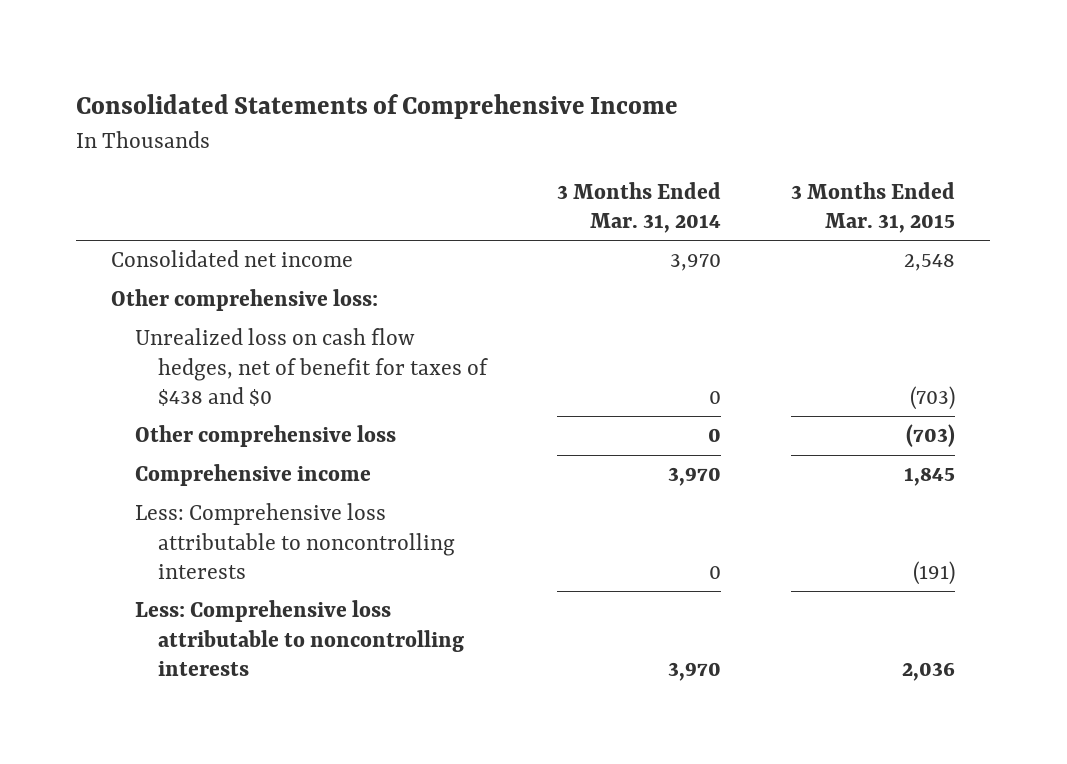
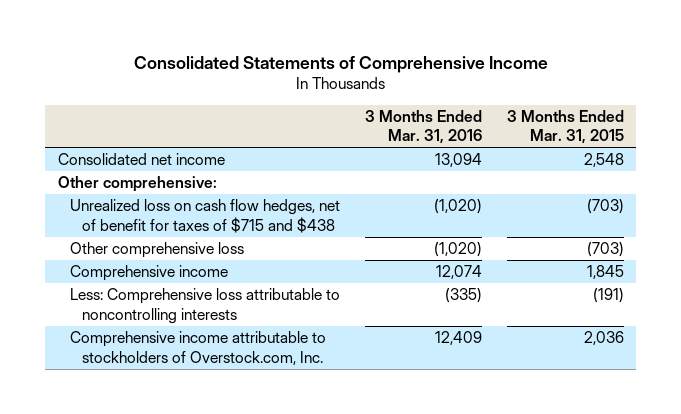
- | 3 Months Ended Mar. 31, 2014 | 3 Months Ended Mar. 31, 2015
+ | 3 Months Ended Mar. 31, 2016 | 3 Months Ended Mar. 31, 2015
- Other comprehensive loss:
- Unrealized loss on cash flow hedges, net of benefit for taxes of $438 and $0 | 0 | (703)
+ Other comprehensive:
+ Unrealized loss on cash flow hedges, net of benefit for taxes of $715 and $438 | (1,020) | (703)
- Less: Comprehensive loss attributable to noncontrolling interests | 3,970 | 2,036
+ Comprehensive income attributable to stockholders of Overstock.com, Inc. | 12,409 | 2,036

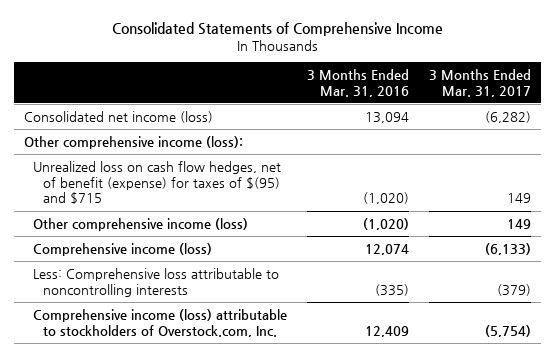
- | 3 Months Ended Mar. 31, 2016 | 3 Months Ended Mar. 31, 2015
+ | 3 Months Ended Mar. 31, 2016 | 3 Months Ended Mar. 31, 2017
- Consolidated net income | 13,094 | 2,548
- Other comprehensive:
- Unrealized loss on cash flow hedges, net of benefit for taxes of $715 and $438 | (1,020) | (703)
- Other comprehensive loss | (1,020) | (703)
- Comprehensive income | 12,074 | 1,845
+ Consolidated net income (loss) | 13,094 | (6,282)
+ Other comprehensive income (loss):
+ Unrealized loss on cash flow hedges, net of benefit (expense) for taxes of $(95) and $715 | (1,020) | 149
+ Other comprehensive income (loss) | (1,020) | 149
+ Comprehensive income (loss) | 12,074 | (6,133)
- Comprehensive income attributable to stockholders of Overstock.com, Inc. | 12,409 | 2,036
+ Comprehensive income (loss) attributable to stockholders of Overstock.com, Inc. | 12,409 | (5,754)

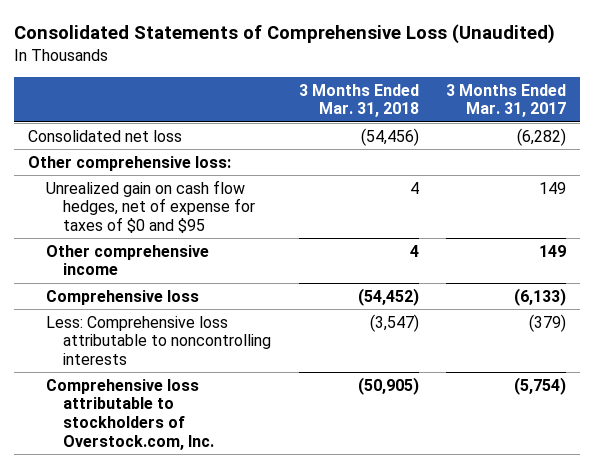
- Consolidated Statements of Comprehensive Income
+ Consolidated Statements of Comprehensive Loss (Unaudited)
- | 3 Months Ended Mar. 31, 2016 | 3 Months Ended Mar. 31, 2017
+ | 3 Months Ended Mar. 31, 2018 | 3 Months Ended Mar. 31, 2017
- Consolidated net income (loss) | 13,094 | (6,282)
- Other comprehensive income (loss):
- Unrealized loss on cash flow hedges, net of benefit (expense) for taxes of $(95) and $715 | (1,020) | 149
- Other comprehensive income (loss) | (1,020) | 149
- Comprehensive income (loss) | 12,074 | (6,133)
+ Consolidated net loss | (54,456) | (6,282)
+ Other comprehensive loss:
+ Unrealized gain on cash flow hedges, net of expense for taxes of $0 and $95 | 4 | 149
+ Other comprehensive income | 4 | 149
+ Comprehensive loss | (54,452) | (6,133)
- Comprehensive income (loss) attributable to stockholders of Overstock.com, Inc. | 12,409 | (5,754)
+ Comprehensive loss attributable to stockholders of Overstock.com, Inc. | (50,905) | (5,754)

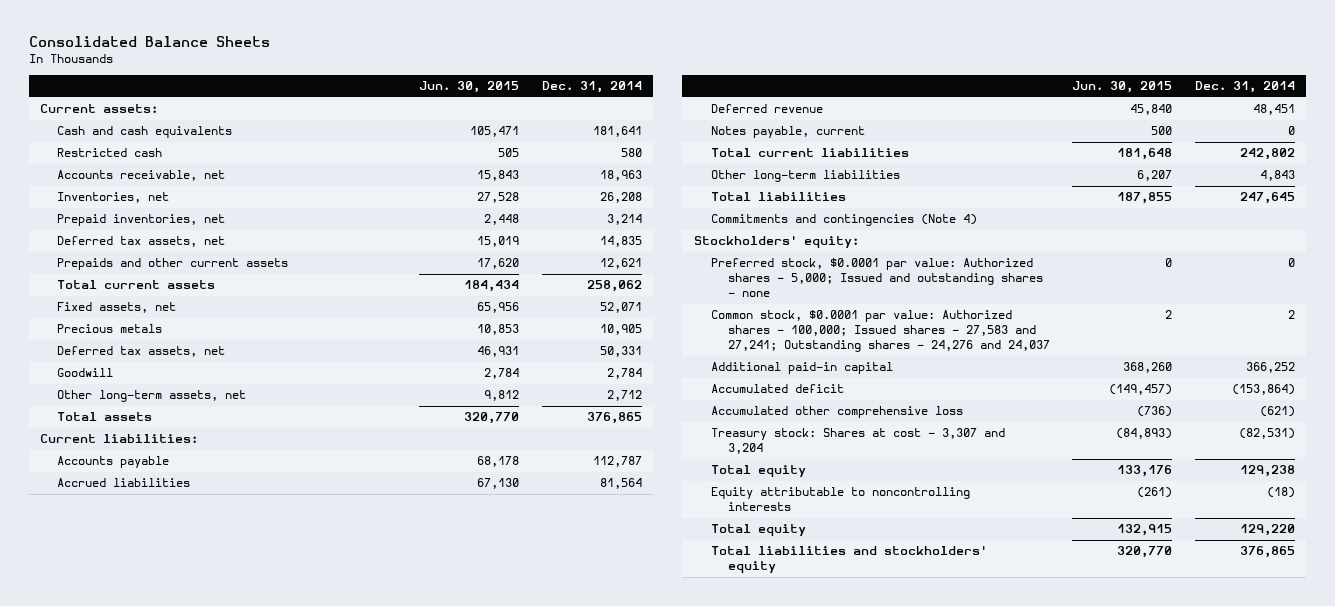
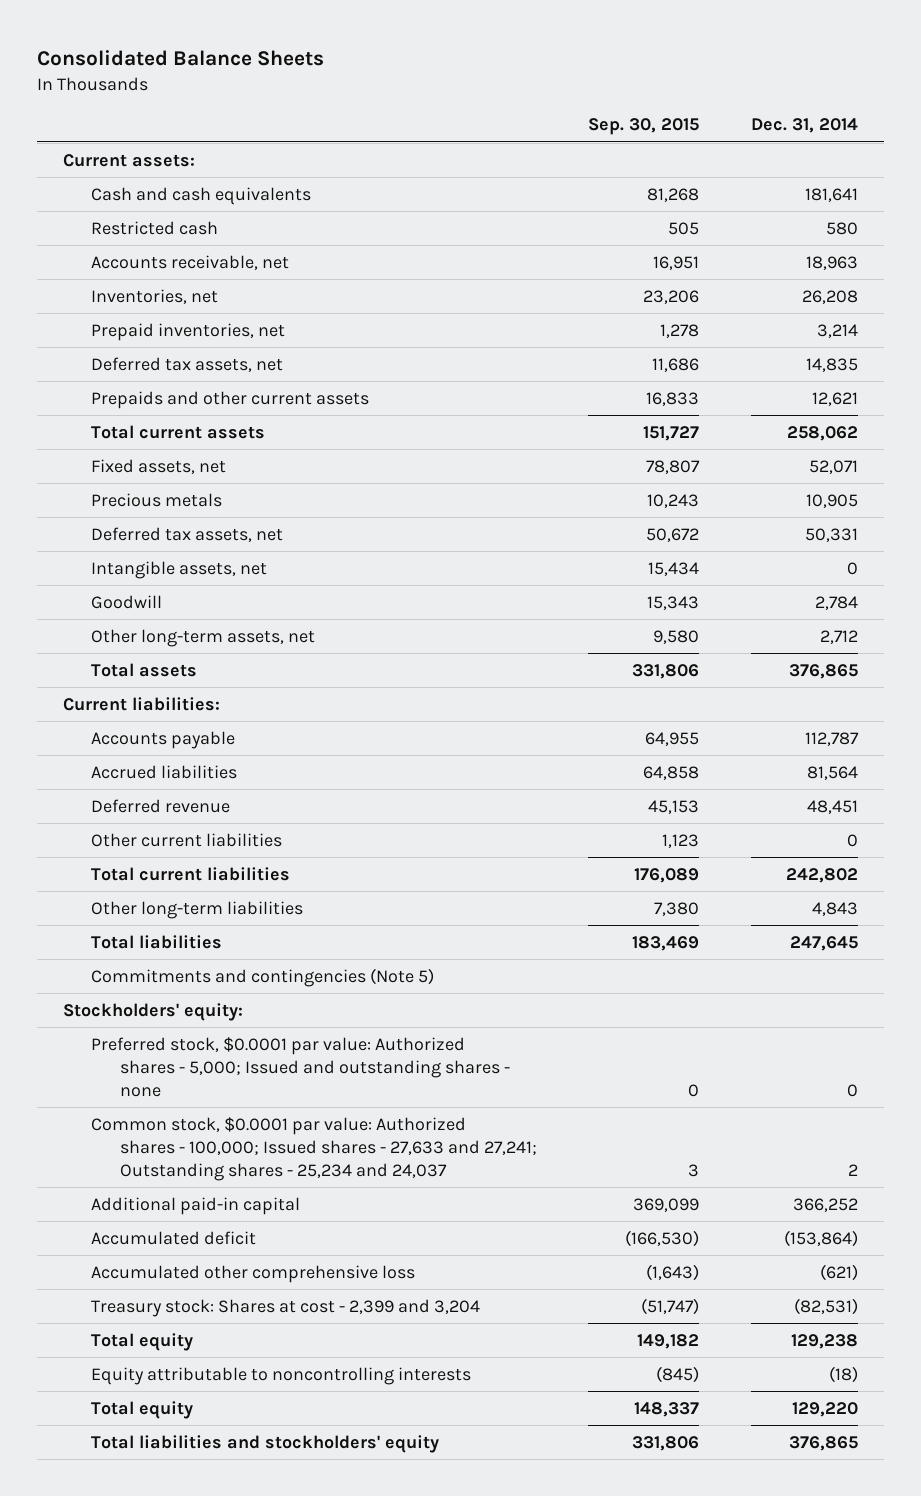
- | Jun. 30, 2015 | Dec. 31, 2014
+ | Sep. 30, 2015 | Dec. 31, 2014
+ Intangible assets, net | 15,434 | 0
- Notes payable, current | 500 | 0
+ Other current liabilities | 1,123 | 0
- Commitments and contingencies (Note 4)
+ Commitments and contingencies (Note 5)
- Common stock, $0.0001 par value: Authorized shares - 100,000; Issued shares - 27,583 and 27,241; Outstanding shares - 24,276 and 24,037 | 2 | 2
+ Common stock, $0.0001 par value: Authorized shares - 100,000; Issued shares - 27,633 and 27,241; Outstanding shares - 25,234 and 24,037 | 3 | 2
- Treasury stock: Shares at cost - 3,307 and 3,204 | (84,893) | (82,531)
+ Treasury stock: Shares at cost - 2,399 and 3,204 | (51,747) | (82,531)

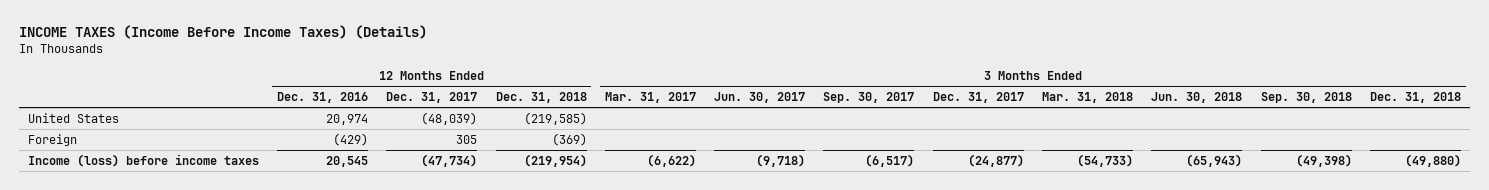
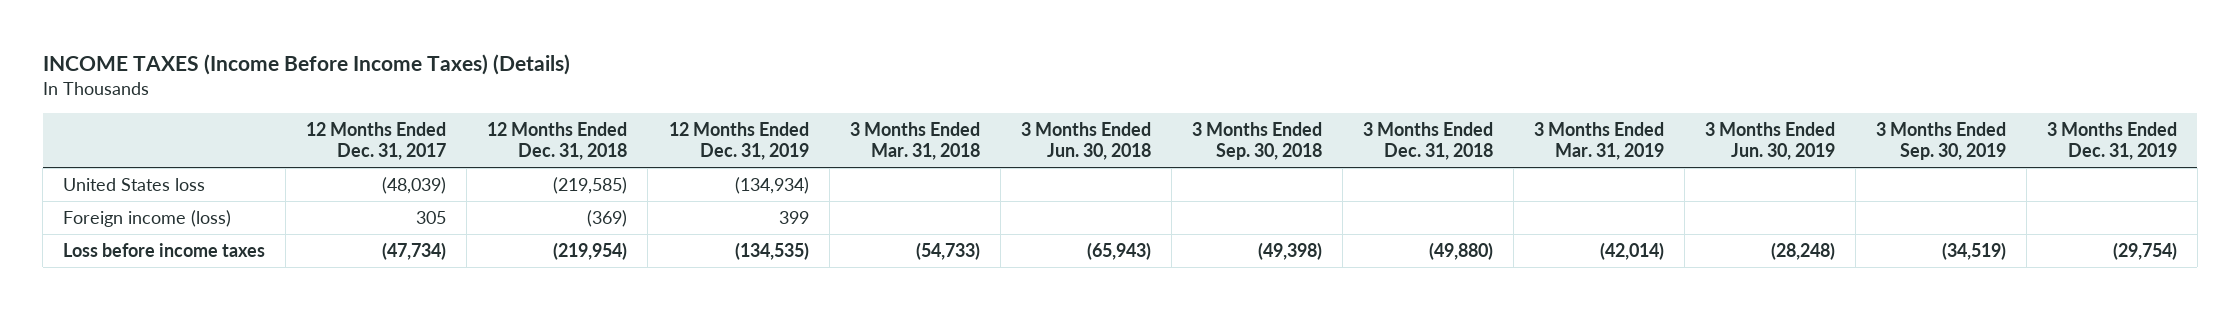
- | 12 Months Ended Dec. 31, 2016 | 12 Months Ended Dec. 31, 2017 | 12 Months Ended Dec. 31, 2018 | 3 Months Ended Mar. 31, 2017 | 3 Months Ended Jun. 30, 2017 | 3 Months Ended Sep. 30, 2017 | 3 Months Ended Dec. 31, 2017 | 3 Months Ended Mar. 31, 2018 | 3 Months Ended Jun. 30, 2018 | 3 Months Ended Sep. 30, 2018 | 3 Months Ended Dec. 31, 2018
+ | 12 Months Ended Dec. 31, 2017 | 12 Months Ended Dec. 31, 2018 | 12 Months Ended Dec. 31, 2019 | 3 Months Ended Mar. 31, 2018 | 3 Months Ended Jun. 30, 2018 | 3 Months Ended Sep. 30, 2018 | 3 Months Ended Dec. 31, 2018 | 3 Months Ended Mar. 31, 2019 | 3 Months Ended Jun. 30, 2019 | 3 Months Ended Sep. 30, 2019 | 3 Months Ended Dec. 31, 2019
- United States | 20,974 | (48,039) | (219,585) | | | | | | | |
- Foreign | (429) | 305 | (369) | | | | | | | |
- Income (loss) before income taxes | 20,545 | (47,734) | (219,954) | (6,622) | (9,718) | (6,517) | (24,877) | (54,733) | (65,943) | (49,398) | (49,880)
+ United States loss | (48,039) | (219,585) | (134,934) | | | | | | | |
+ Foreign income (loss) | 305 | (369) | 399 | | | | | | | |
+ Loss before income taxes | (47,734) | (219,954) | (134,535) | (54,733) | (65,943) | (49,398) | (49,880) | (42,014) | (28,248) | (34,519) | (29,754)

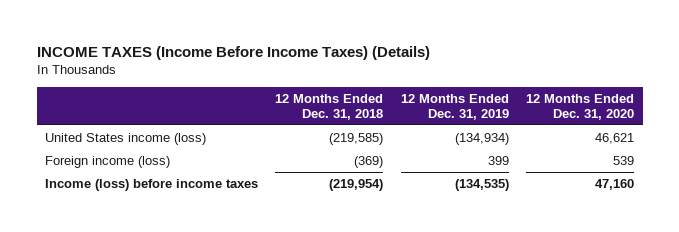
- | 12 Months Ended Dec. 31, 2017 | 12 Months Ended Dec. 31, 2018 | 12 Months Ended Dec. 31, 2019 | 3 Months Ended Mar. 31, 2018 | 3 Months Ended Jun. 30, 2018 | 3 Months Ended Sep. 30, 2018 | 3 Months Ended Dec. 31, 2018 | 3 Months Ended Mar. 31, 2019 | 3 Months Ended Jun. 30, 2019 | 3 Months Ended Sep. 30, 2019 | 3 Months Ended Dec. 31, 2019
+ | 12 Months Ended Dec. 31, 2018 | 12 Months Ended Dec. 31, 2019 | 12 Months Ended Dec. 31, 2020
- United States loss | (48,039) | (219,585) | (134,934) | | | | | | | |
+ United States income (loss) | (219,585) | (134,934) | 46,621
- Loss before income taxes | (47,734) | (219,954) | (134,535) | (54,733) | (65,943) | (49,398) | (49,880) | (42,014) | (28,248) | (34,519) | (29,754)
+ Income (loss) before income taxes | (219,954) | (134,535) | 47,160

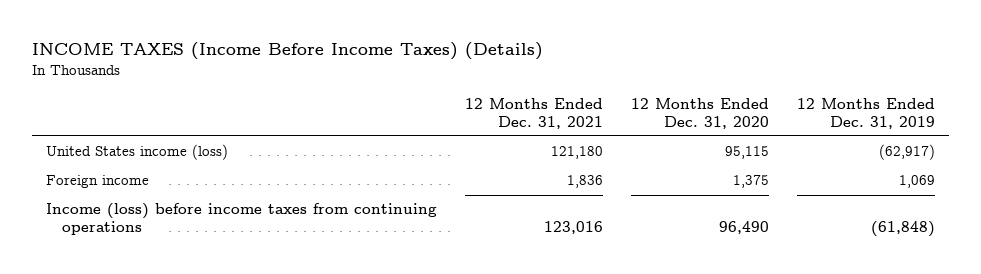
- | 12 Months Ended Dec. 31, 2018 | 12 Months Ended Dec. 31, 2019 | 12 Months Ended Dec. 31, 2020
+ | 12 Months Ended Dec. 31, 2021 | 12 Months Ended Dec. 31, 2020 | 12 Months Ended Dec. 31, 2019
- United States income (loss) | (219,585) | (134,934) | 46,621
- Foreign income (loss) | (369) | 399 | 539
- Income (loss) before income taxes | (219,954) | (134,535) | 47,160
+ United States income (loss) | 121,180 | 95,115 | (62,917)
+ Foreign income | 1,836 | 1,375 | 1,069
+ Income (loss) before income taxes from continuing operations | 123,016 | 96,490 | (61,848)

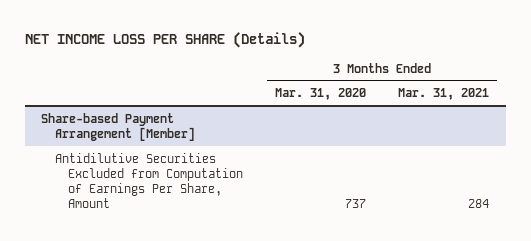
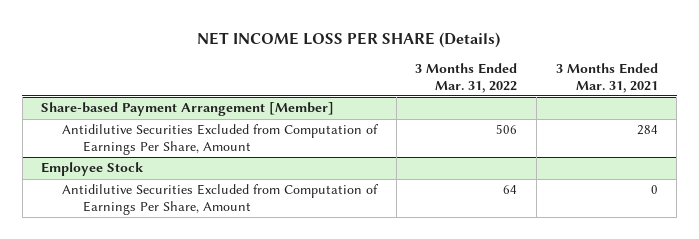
- | 3 Months Ended Mar. 31, 2020 | 3 Months Ended Mar. 31, 2021
+ | 3 Months Ended Mar. 31, 2022 | 3 Months Ended Mar. 31, 2021
+ Employee Stock
+ Antidilutive Securities Excluded from Computation of Earnings Per Share, Amount | 64 | 0

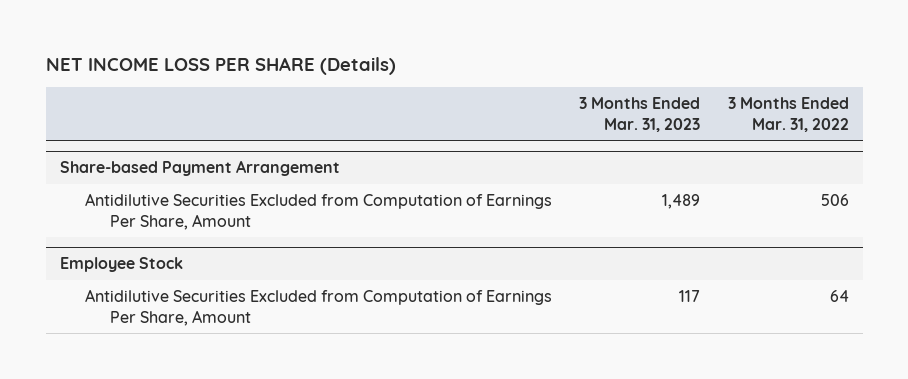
- | 3 Months Ended Mar. 31, 2022 | 3 Months Ended Mar. 31, 2021
+ | 3 Months Ended Mar. 31, 2023 | 3 Months Ended Mar. 31, 2022
- Share-based Payment Arrangement [Member]
+ Share-based Payment Arrangement

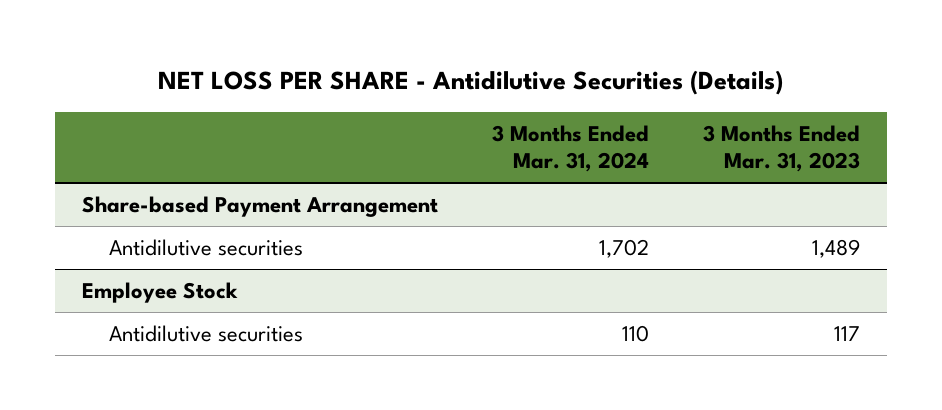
- NET INCOME LOSS PER SHARE (Details)
+ NET LOSS PER SHARE - Antidilutive Securities (Details)
- | 3 Months Ended Mar. 31, 2023 | 3 Months Ended Mar. 31, 2022
+ | 3 Months Ended Mar. 31, 2024 | 3 Months Ended Mar. 31, 2023
@ Share-based Payment Arrangement
- Antidilutive Securities Excluded from Computation of Earnings Per Share, Amount | 1,489 | 506
+ Antidilutive securities | 1,702 | 1,489
@ Employee Stock
- Antidilutive Securities Excluded from Computation of Earnings Per Share, Amount | 117 | 64
+ Antidilutive securities | 110 | 117

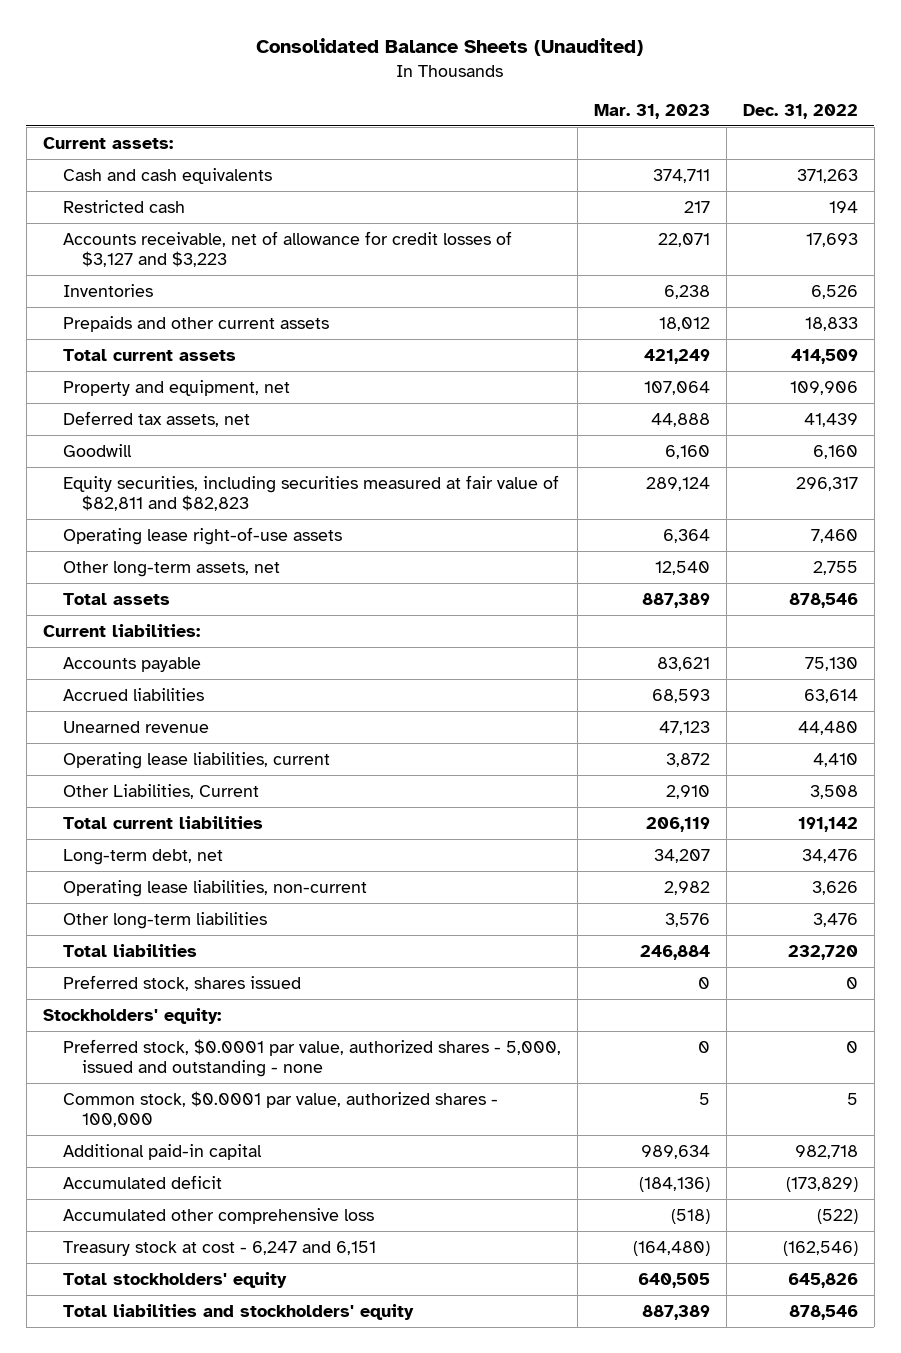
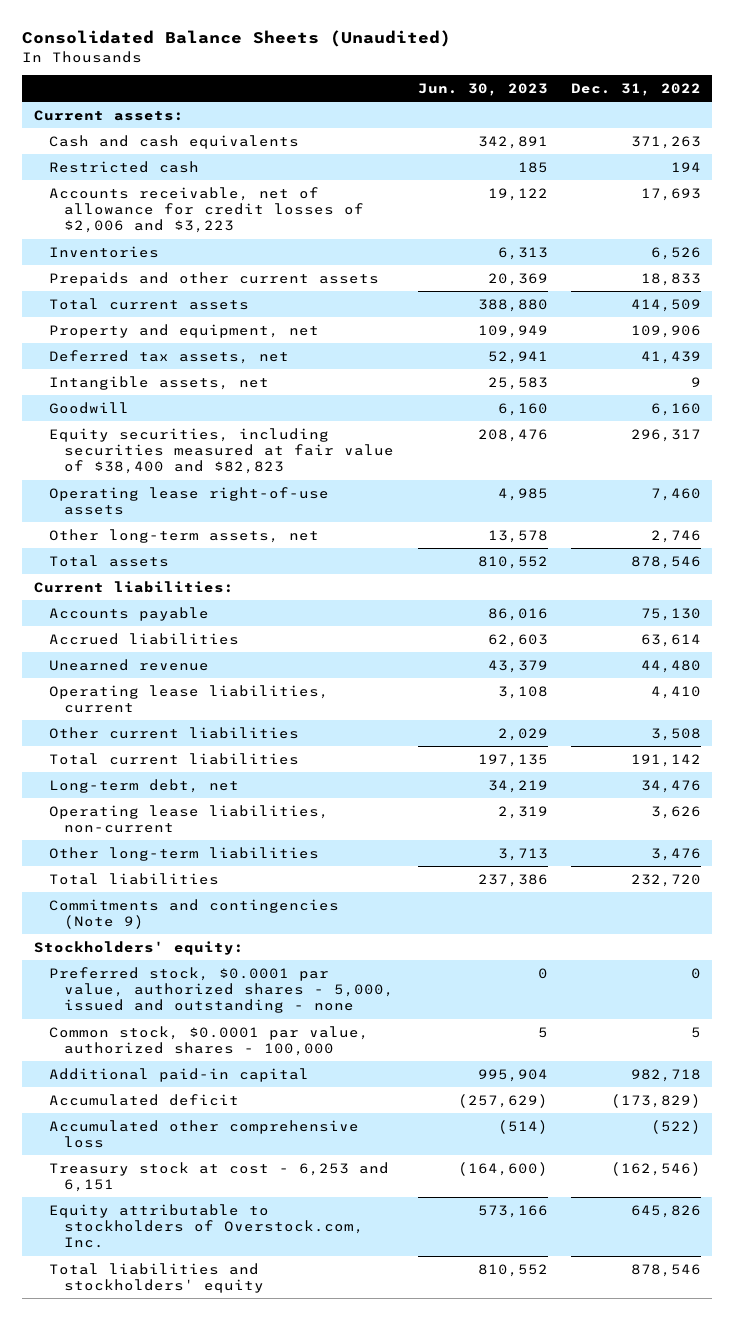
- | Mar. 31, 2023 | Dec. 31, 2022
+ | Jun. 30, 2023 | Dec. 31, 2022
- Accounts receivable, net of allowance for credit losses of $3,127 and $3,223 | 22,071 | 17,693
+ Accounts receivable, net of allowance for credit losses of $2,006 and $3,223 | 19,122 | 17,693
+ Intangible assets, net | 25,583 | 9
- Equity securities, including securities measured at fair value of $82,811 and $82,823 | 289,124 | 296,317
+ Equity securities, including securities measured at fair value of $38,400 and $82,823 | 208,476 | 296,317
- Other long-term assets, net | 12,540 | 2,755
+ Other long-term assets, net | 13,578 | 2,746
- Other Liabilities, Current | 2,910 | 3,508
+ Other current liabilities | 2,029 | 3,508
- Preferred stock, shares issued | 0 | 0
+ Commitments and contingencies (Note 9)
- Treasury stock at cost - 6,247 and 6,151 | (164,480) | (162,546)
- Total stockholders' equity | 640,505 | 645,826
+ Treasury stock at cost - 6,253 and 6,151 | (164,600) | (162,546)
+ Equity attributable to stockholders of Overstock.com, Inc. | 573,166 | 645,826

